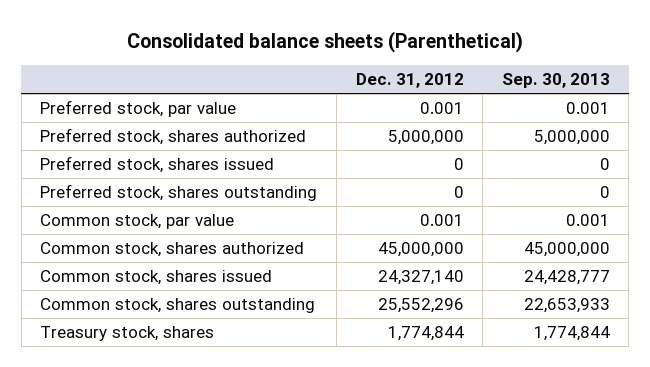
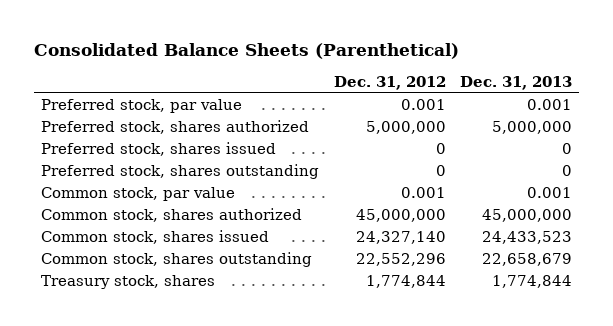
- Consolidated balance sheets (Parenthetical)
+ Consolidated Balance Sheets (Parenthetical)
- | Dec. 31, 2012 | Sep. 30, 2013
+ | Dec. 31, 2012 | Dec. 31, 2013
- Common stock, shares outstanding | 25,552,296 | 22,653,933
+ Common stock, shares outstanding | 22,552,296 | 22,658,679

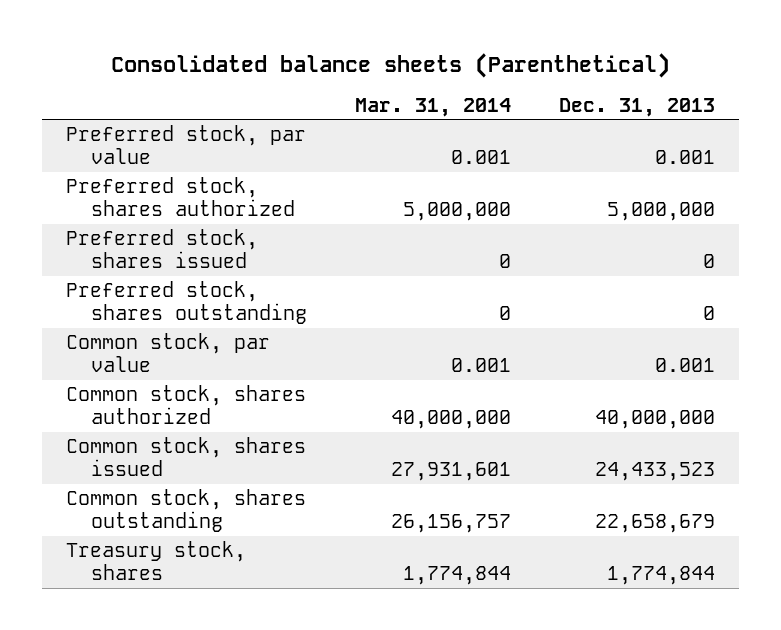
- Consolidated Balance Sheets (Parenthetical)
+ Consolidated balance sheets (Parenthetical)
- | Dec. 31, 2012 | Dec. 31, 2013
+ | Mar. 31, 2014 | Dec. 31, 2013
- Common stock, shares authorized | 45,000,000 | 45,000,000
+ Common stock, shares authorized | 40,000,000 | 40,000,000

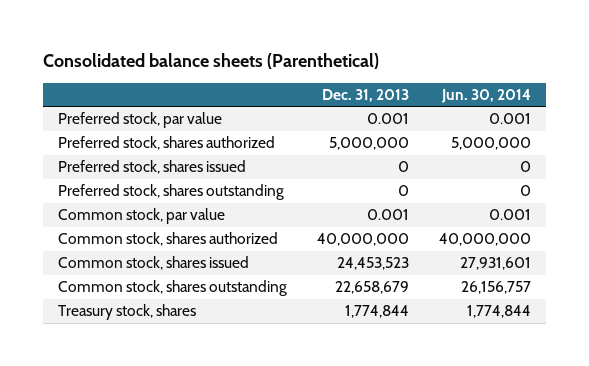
- | Mar. 31, 2014 | Dec. 31, 2013
+ | Dec. 31, 2013 | Jun. 30, 2014
- Common stock, shares issued | 27,931,601 | 24,433,523
+ Common stock, shares issued | 24,453,523 | 27,931,601

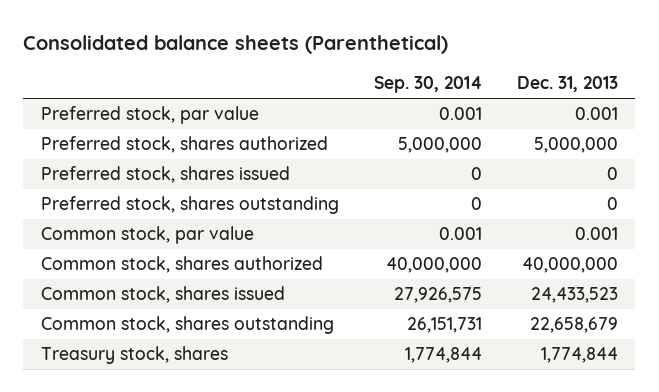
- | Dec. 31, 2013 | Jun. 30, 2014
+ | Sep. 30, 2014 | Dec. 31, 2013
- Common stock, shares issued | 24,453,523 | 27,931,601
+ Common stock, shares issued | 27,926,575 | 24,433,523

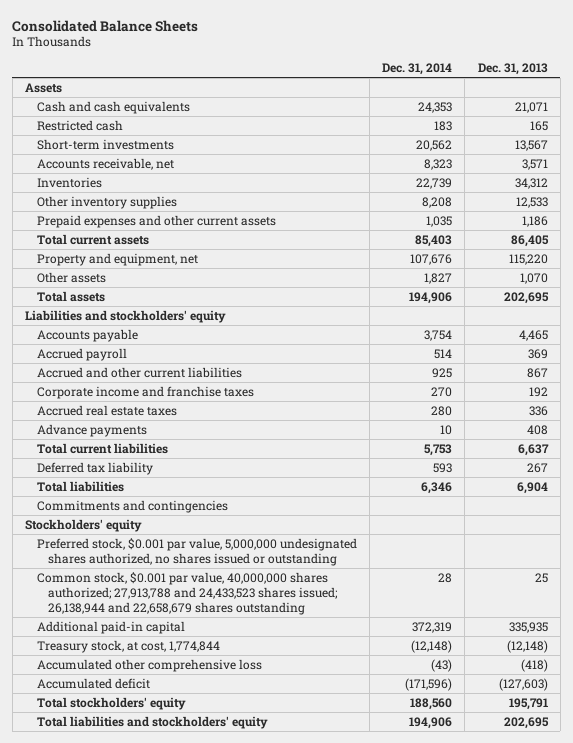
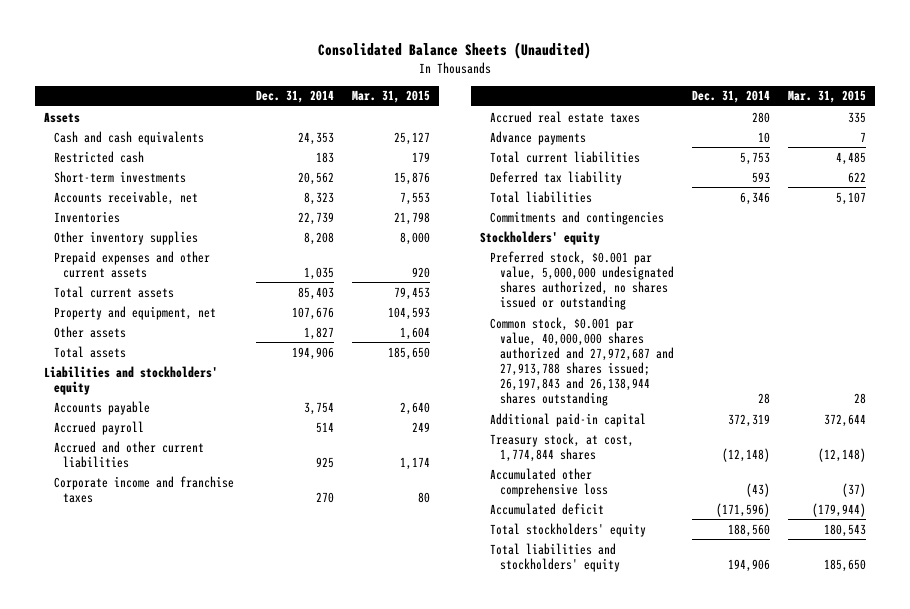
- Consolidated Balance Sheets
+ Consolidated Balance Sheets (Unaudited)
- | Dec. 31, 2014 | Dec. 31, 2013
+ | Dec. 31, 2014 | Mar. 31, 2015
- Common stock, $0.001 par value, 40,000,000 shares authorized; 27,913,788 and 24,433,523 shares issued; 26,138,944 and 22,658,679 shares outstanding | 28 | 25
+ Common stock, $0.001 par value, 40,000,000 shares authorized and 27,972,687 and 27,913,788 shares issued; 26,197,843 and 26,138,944 shares outstanding | 28 | 28
- Treasury stock, at cost, 1,774,844 | (12,148) | (12,148)
+ Treasury stock, at cost, 1,774,844 shares | (12,148) | (12,148)

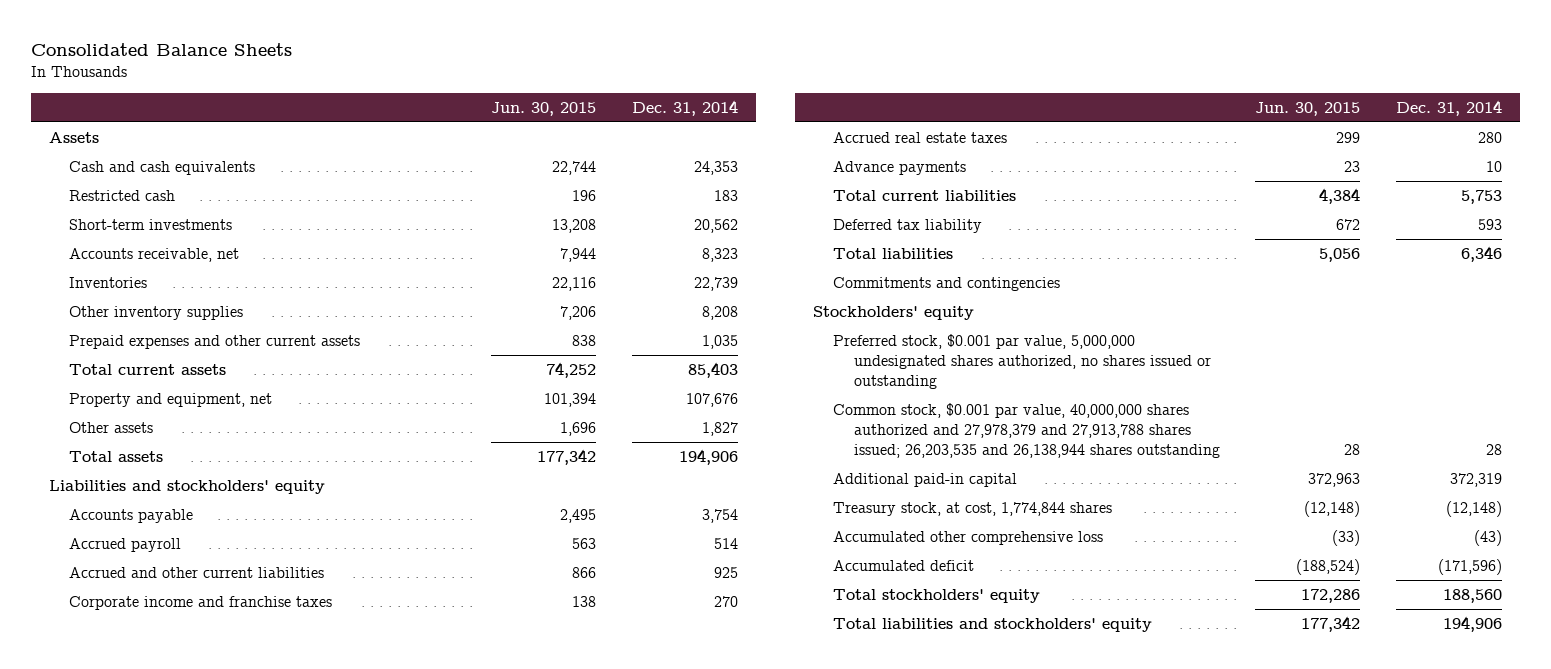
- Consolidated Balance Sheets (Unaudited)
+ Consolidated Balance Sheets
- | Dec. 31, 2014 | Mar. 31, 2015
+ | Jun. 30, 2015 | Dec. 31, 2014
- Common stock, $0.001 par value, 40,000,000 shares authorized and 27,972,687 and 27,913,788 shares issued; 26,197,843 and 26,138,944 shares outstanding | 28 | 28
+ Common stock, $0.001 par value, 40,000,000 shares authorized and 27,978,379 and 27,913,788 shares issued; 26,203,535 and 26,138,944 shares outstanding | 28 | 28

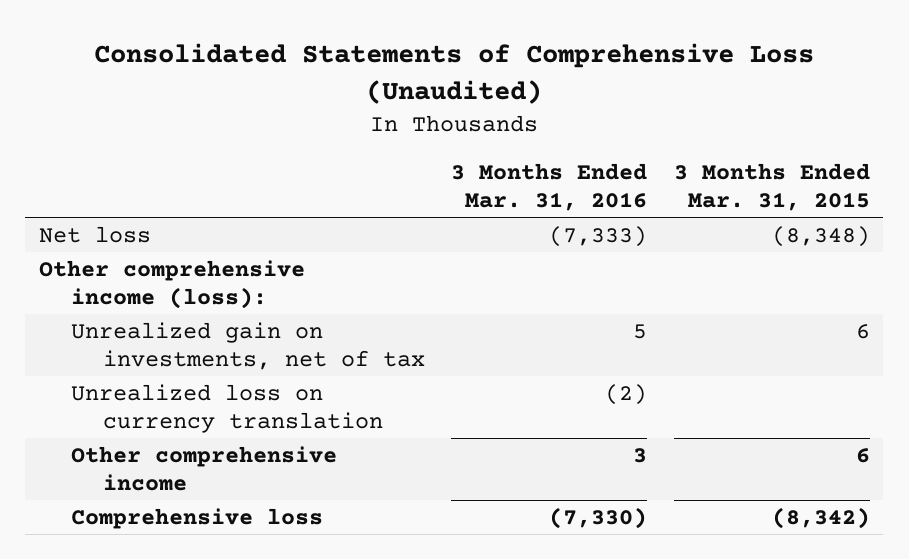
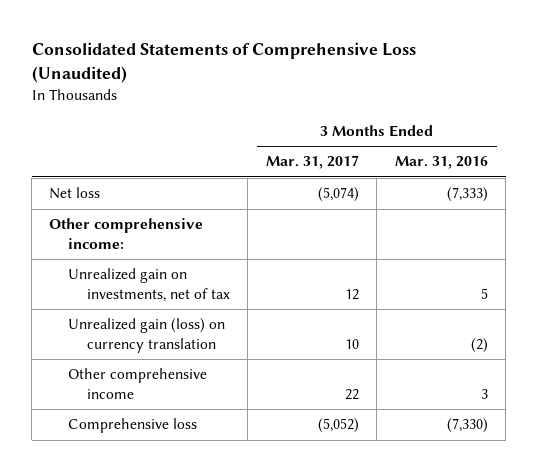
- | 3 Months Ended Mar. 31, 2016 | 3 Months Ended Mar. 31, 2015
+ | 3 Months Ended Mar. 31, 2017 | 3 Months Ended Mar. 31, 2016
- Other comprehensive income (loss):
+ Other comprehensive income:
- Unrealized loss on currency translation | (2) |
+ Unrealized gain (loss) on currency translation | 10 | (2)

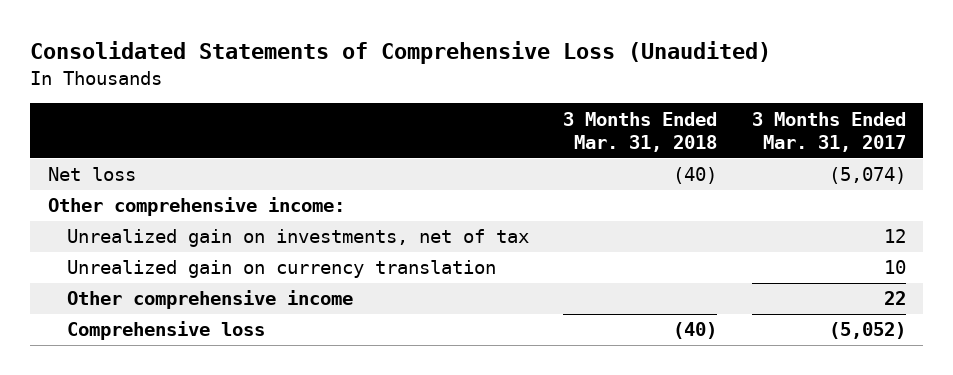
- | 3 Months Ended Mar. 31, 2017 | 3 Months Ended Mar. 31, 2016
+ | 3 Months Ended Mar. 31, 2018 | 3 Months Ended Mar. 31, 2017
- Unrealized gain (loss) on currency translation | 10 | (2)
+ Unrealized gain on currency translation | | 10

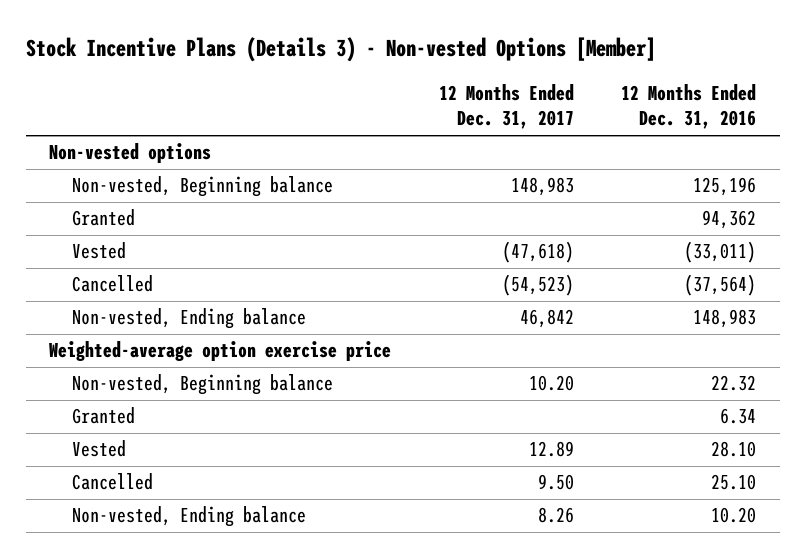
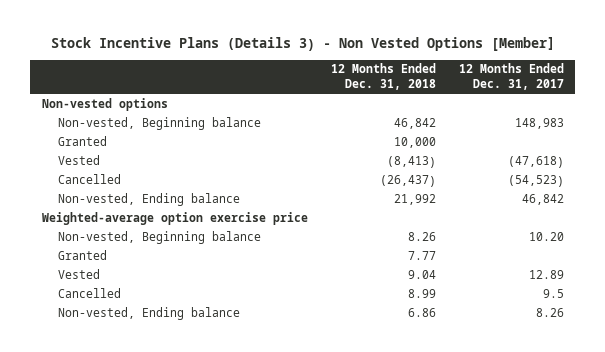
- Stock Incentive Plans (Details 3) - Non-vested Options [Member]
+ Stock Incentive Plans (Details 3) - Non Vested Options [Member]
- | 12 Months Ended Dec. 31, 2017 | 12 Months Ended Dec. 31, 2016
+ | 12 Months Ended Dec. 31, 2018 | 12 Months Ended Dec. 31, 2017
- Cancelled | 9.50 | 25.10
+ Cancelled | 8.99 | 9.5

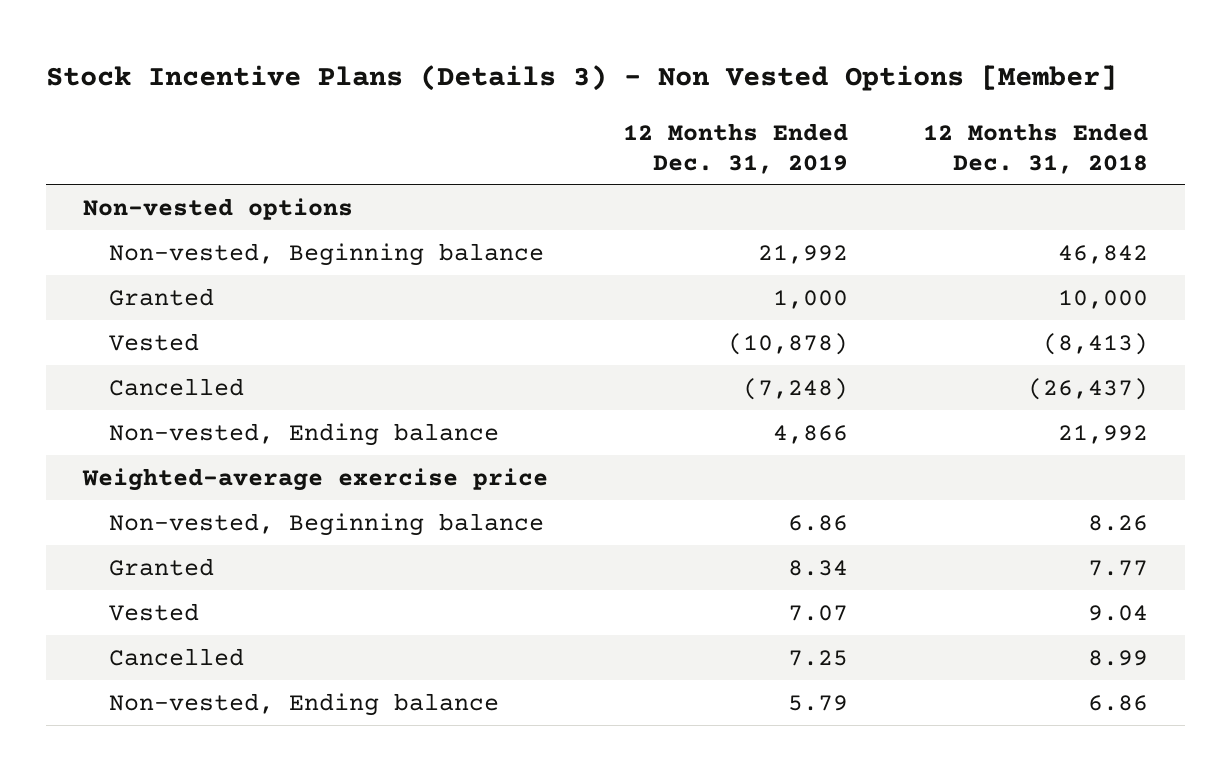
- | 12 Months Ended Dec. 31, 2018 | 12 Months Ended Dec. 31, 2017
+ | 12 Months Ended Dec. 31, 2019 | 12 Months Ended Dec. 31, 2018
- Weighted-average option exercise price
+ Weighted-average exercise price

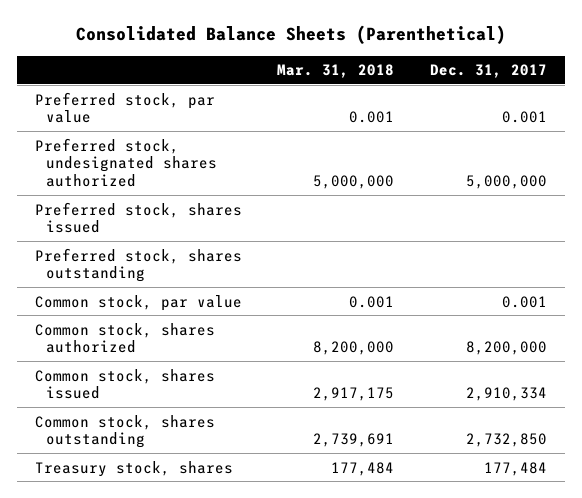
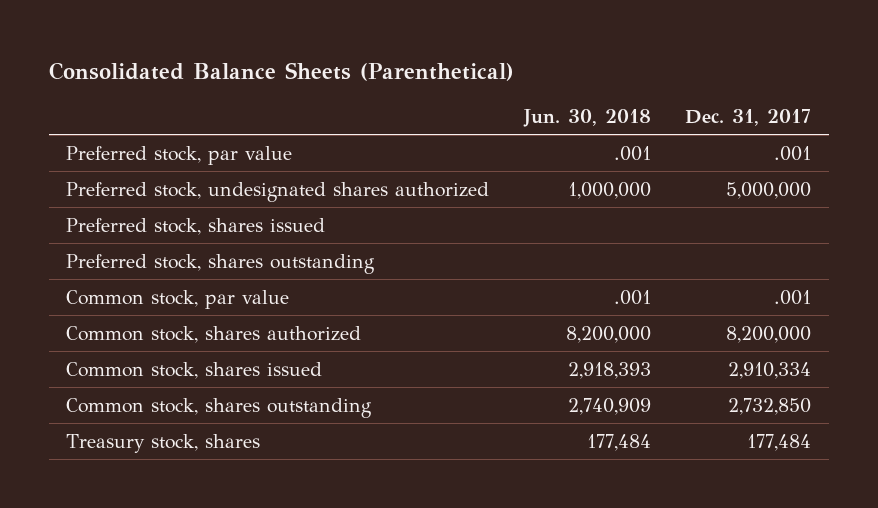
- | Mar. 31, 2018 | Dec. 31, 2017
+ | Jun. 30, 2018 | Dec. 31, 2017
- Preferred stock, par value | 0.001 | 0.001
+ Preferred stock, par value | .001 | .001
- Common stock, par value | 0.001 | 0.001
+ Common stock, par value | .001 | .001

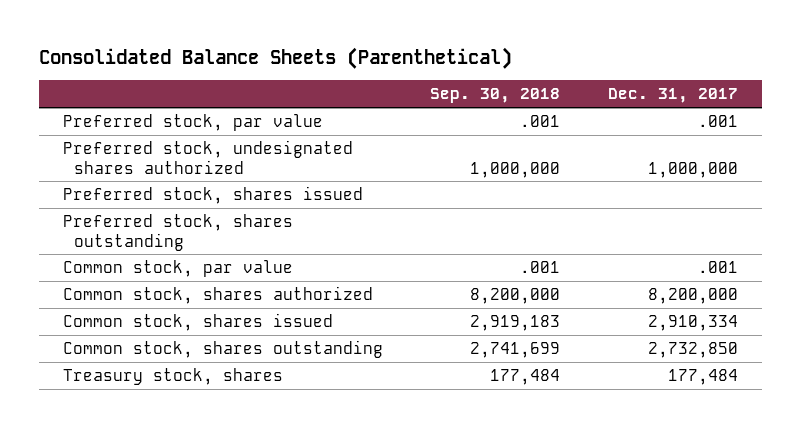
- | Jun. 30, 2018 | Dec. 31, 2017
+ | Sep. 30, 2018 | Dec. 31, 2017
- Preferred stock, undesignated shares authorized | 1,000,000 | 5,000,000
+ Preferred stock, undesignated shares authorized | 1,000,000 | 1,000,000

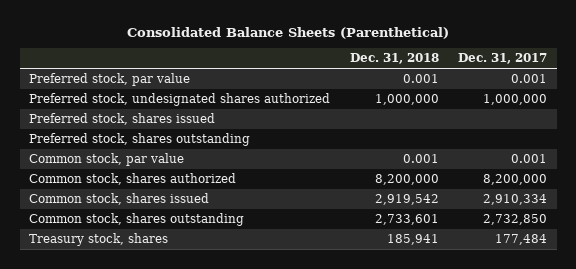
- | Sep. 30, 2018 | Dec. 31, 2017
+ | Dec. 31, 2018 | Dec. 31, 2017
- Preferred stock, par value | .001 | .001
+ Preferred stock, par value | 0.001 | 0.001
- Common stock, par value | .001 | .001
+ Common stock, par value | 0.001 | 0.001

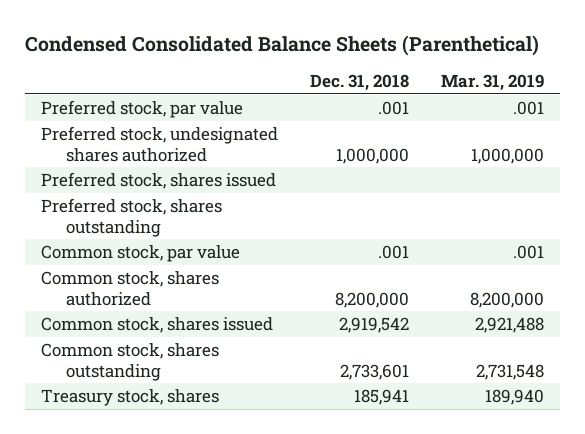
- Consolidated Balance Sheets (Parenthetical)
+ Condensed Consolidated Balance Sheets (Parenthetical)
- | Dec. 31, 2018 | Dec. 31, 2017
+ | Dec. 31, 2018 | Mar. 31, 2019
- Preferred stock, par value | 0.001 | 0.001
+ Preferred stock, par value | .001 | .001
- Common stock, par value | 0.001 | 0.001
+ Common stock, par value | .001 | .001

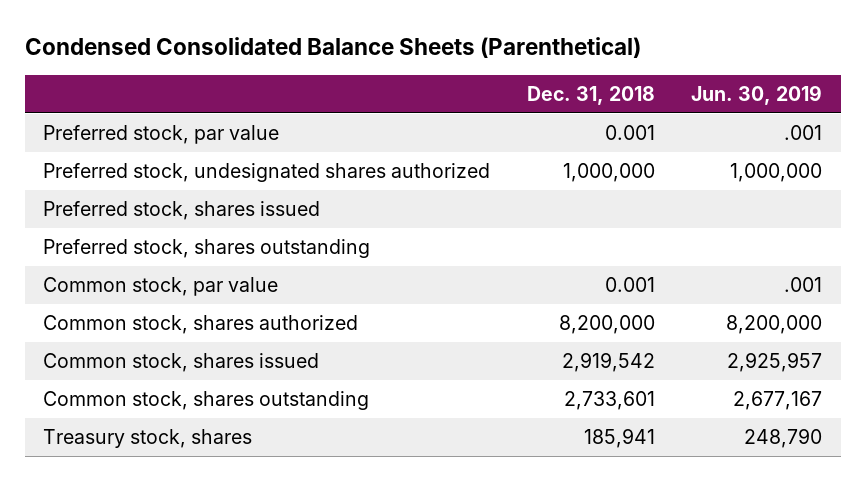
- | Dec. 31, 2018 | Mar. 31, 2019
+ | Dec. 31, 2018 | Jun. 30, 2019
- Preferred stock, par value | .001 | .001
+ Preferred stock, par value | 0.001 | .001
- Common stock, par value | .001 | .001
+ Common stock, par value | 0.001 | .001

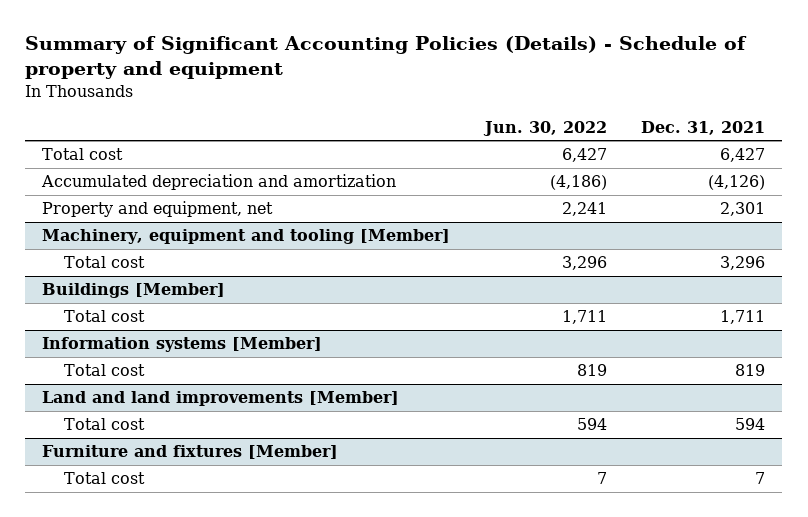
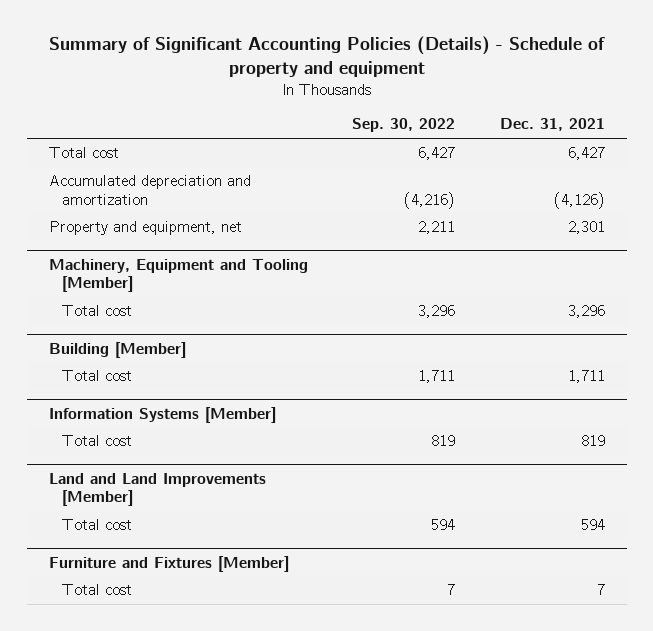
- | Jun. 30, 2022 | Dec. 31, 2021
+ | Sep. 30, 2022 | Dec. 31, 2021
- Machinery, equipment and tooling [Member]
+ Machinery, Equipment and Tooling [Member]
- Buildings [Member]
+ Building [Member]
- Information systems [Member]
+ Information Systems [Member]
- Land and land improvements [Member]
+ Land and Land Improvements [Member]
- Furniture and fixtures [Member]
+ Furniture and Fixtures [Member]

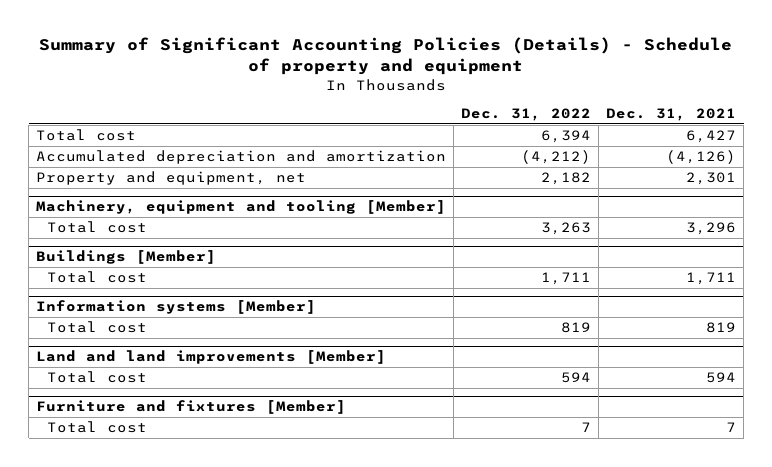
- | Sep. 30, 2022 | Dec. 31, 2021
+ | Dec. 31, 2022 | Dec. 31, 2021
- Machinery, Equipment and Tooling [Member]
+ Machinery, equipment and tooling [Member]
- Building [Member]
+ Buildings [Member]
- Information Systems [Member]
+ Information systems [Member]
- Land and Land Improvements [Member]
+ Land and land improvements [Member]
- Furniture and Fixtures [Member]
+ Furniture and fixtures [Member]

